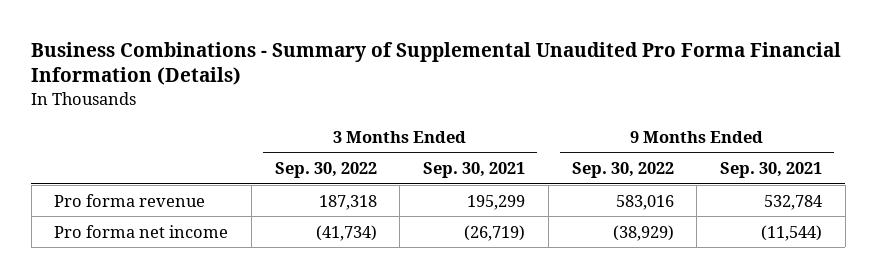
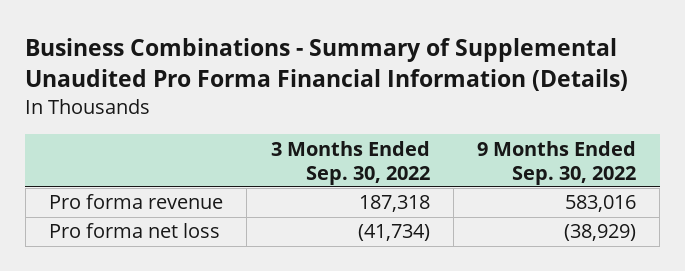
- | 3 Months Ended Sep. 30, 2022 | 3 Months Ended Sep. 30, 2021 | 9 Months Ended Sep. 30, 2022 | 9 Months Ended Sep. 30, 2021
+ | 3 Months Ended Sep. 30, 2022 | 9 Months Ended Sep. 30, 2022
- Pro forma net income | (41,734) | (26,719) | (38,929) | (11,544)
+ Pro forma net loss | (41,734) | (38,929)

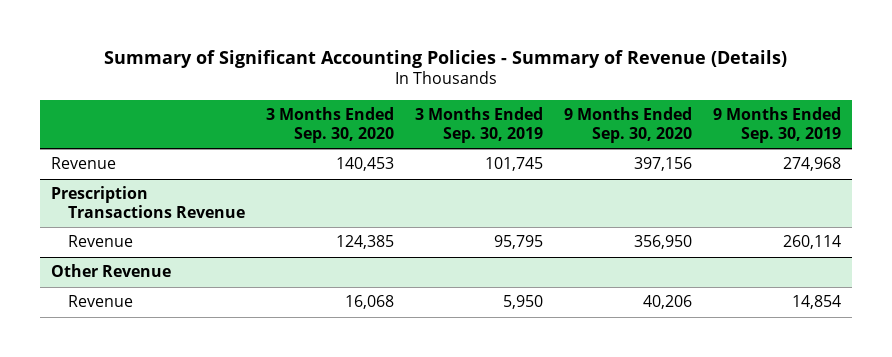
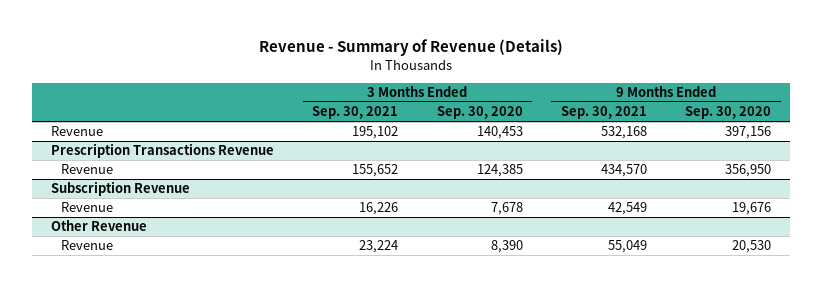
- Summary of Significant Accounting Policies - Summary of Revenue (Details)
+ Revenue - Summary of Revenue (Details)
- | 3 Months Ended Sep. 30, 2020 | 3 Months Ended Sep. 30, 2019 | 9 Months Ended Sep. 30, 2020 | 9 Months Ended Sep. 30, 2019
+ | 3 Months Ended Sep. 30, 2021 | 3 Months Ended Sep. 30, 2020 | 9 Months Ended Sep. 30, 2021 | 9 Months Ended Sep. 30, 2020
+ Subscription Revenue
+ Revenue | 16,226 | 7,678 | 42,549 | 19,676
@ Other Revenue
- Revenue | 16,068 | 5,950 | 40,206 | 14,854
+ Revenue | 23,224 | 8,390 | 55,049 | 20,530

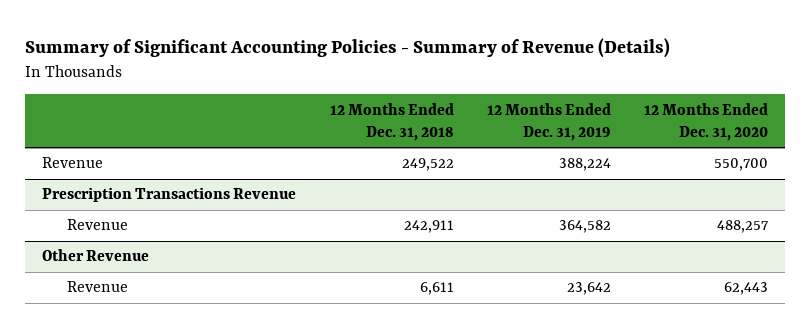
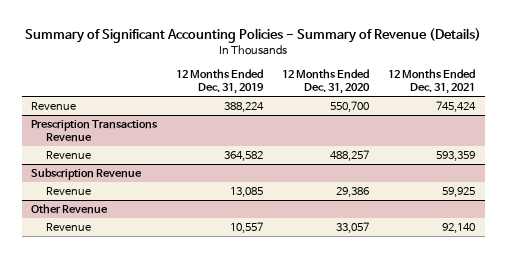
- | 12 Months Ended Dec. 31, 2018 | 12 Months Ended Dec. 31, 2019 | 12 Months Ended Dec. 31, 2020
+ | 12 Months Ended Dec. 31, 2019 | 12 Months Ended Dec. 31, 2020 | 12 Months Ended Dec. 31, 2021
+ Subscription Revenue
+ Revenue | 13,085 | 29,386 | 59,925
@ Other Revenue
- Revenue | 6,611 | 23,642 | 62,443
+ Revenue | 10,557 | 33,057 | 92,140

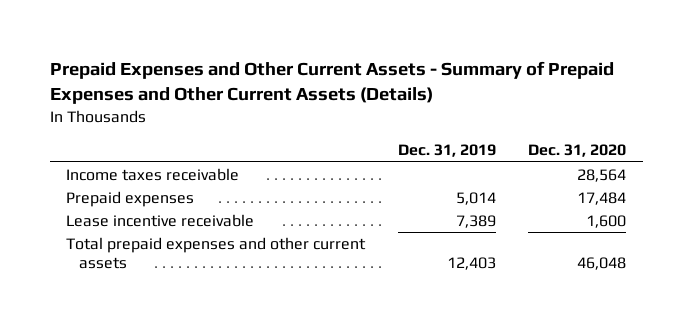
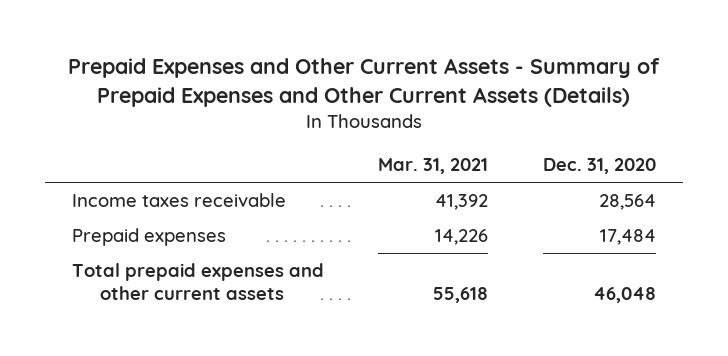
- | Dec. 31, 2019 | Dec. 31, 2020
+ | Mar. 31, 2021 | Dec. 31, 2020
- Lease incentive receivable | 7,389 | 1,600

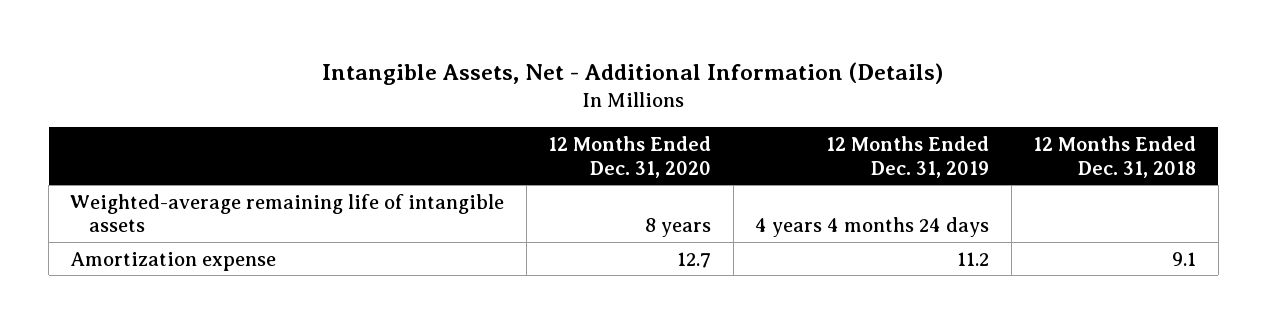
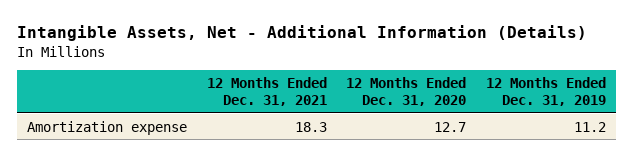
- | 12 Months Ended Dec. 31, 2020 | 12 Months Ended Dec. 31, 2019 | 12 Months Ended Dec. 31, 2018
+ | 12 Months Ended Dec. 31, 2021 | 12 Months Ended Dec. 31, 2020 | 12 Months Ended Dec. 31, 2019
- Weighted-average remaining life of intangible assets | 8 years | 4 years 4 months 24 days |

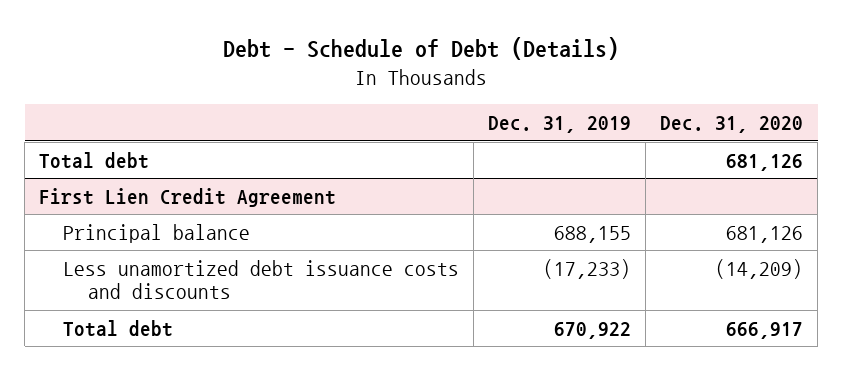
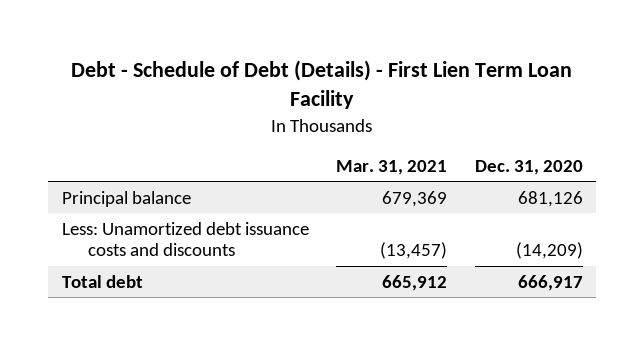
- Debt - Schedule of Debt (Details)
+ Debt - Schedule of Debt (Details) - First Lien Term Loan Facility
- | Dec. 31, 2019 | Dec. 31, 2020
+ | Mar. 31, 2021 | Dec. 31, 2020
- Total debt | | 681,126
- First Lien Credit Agreement
- Less unamortized debt issuance costs and discounts | (17,233) | (14,209)
+ Less: Unamortized debt issuance costs and discounts | (13,457) | (14,209)

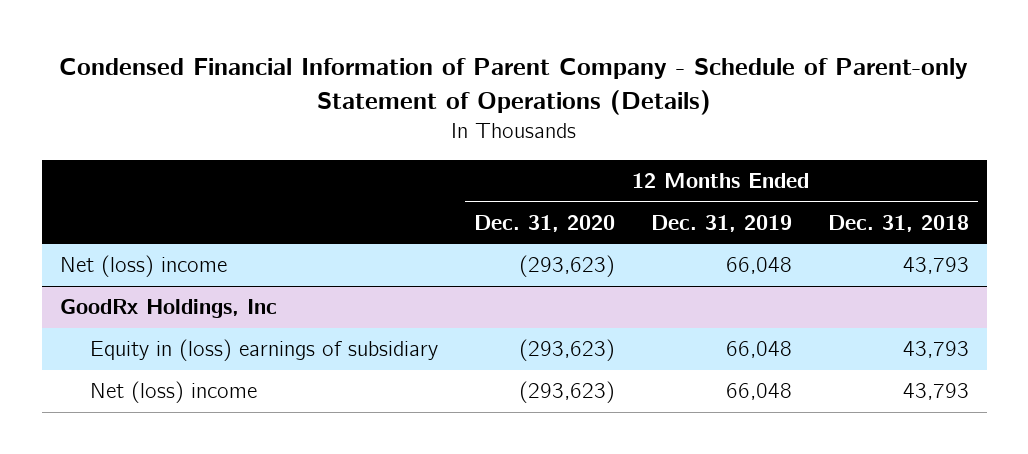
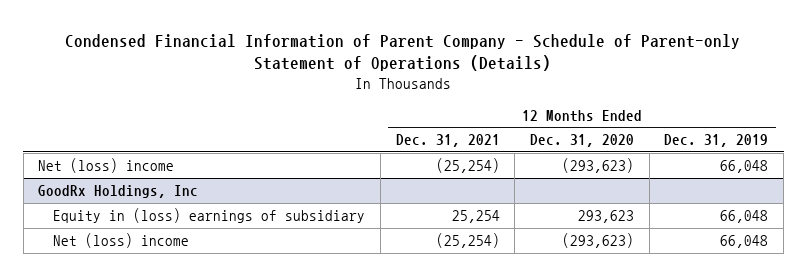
- | 12 Months Ended Dec. 31, 2020 | 12 Months Ended Dec. 31, 2019 | 12 Months Ended Dec. 31, 2018
+ | 12 Months Ended Dec. 31, 2021 | 12 Months Ended Dec. 31, 2020 | 12 Months Ended Dec. 31, 2019
@ GoodRx Holdings, Inc
- Equity in (loss) earnings of subsidiary | (293,623) | 66,048 | 43,793
+ Equity in (loss) earnings of subsidiary | 25,254 | 293,623 | 66,048

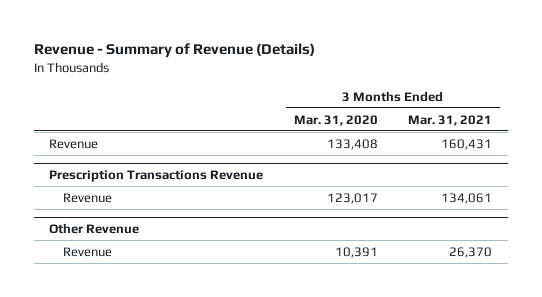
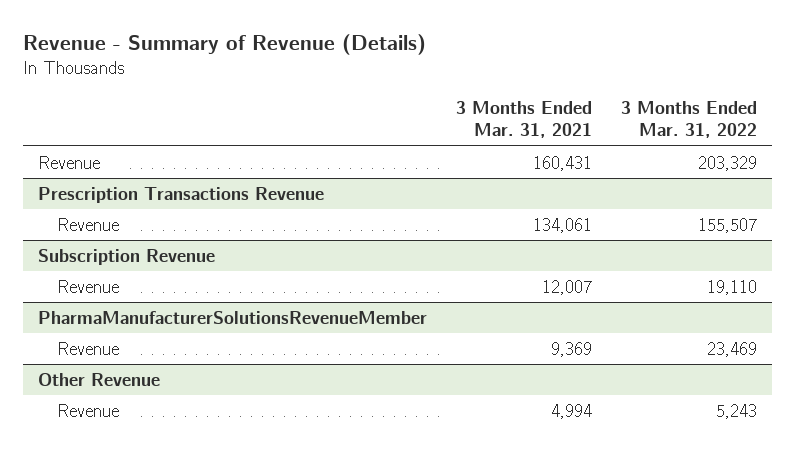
- | 3 Months Ended Mar. 31, 2020 | 3 Months Ended Mar. 31, 2021
+ | 3 Months Ended Mar. 31, 2021 | 3 Months Ended Mar. 31, 2022
+ Subscription Revenue
+ Revenue | 12,007 | 19,110
+ PharmaManufacturerSolutionsRevenueMember
+ Revenue | 9,369 | 23,469
@ Other Revenue
- Revenue | 10,391 | 26,370
+ Revenue | 4,994 | 5,243

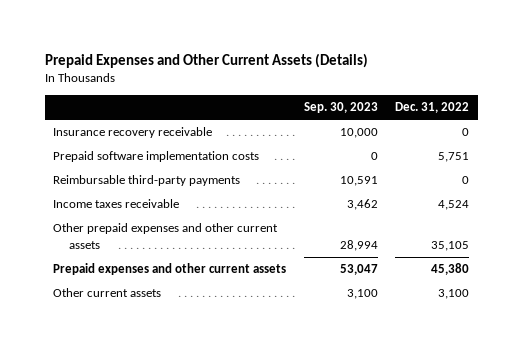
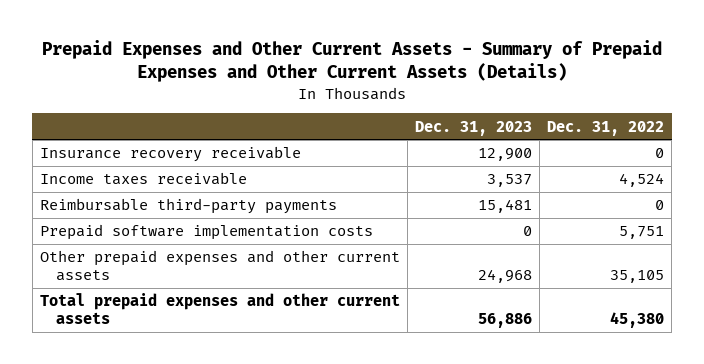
- Prepaid Expenses and Other Current Assets (Details)
+ Prepaid Expenses and Other Current Assets - Summary of Prepaid Expenses and Other Current Assets (Details)
- | Sep. 30, 2023 | Dec. 31, 2022
+ | Dec. 31, 2023 | Dec. 31, 2022
moved down: Reimbursable third-party payments | 15,481 | 0
moved down: Prepaid software implementation costs | 0 | 5,751
- Prepaid expenses and other current assets | 53,047 | 45,380
- Other current assets | 3,100 | 3,100
+ Total prepaid expenses and other current assets | 56,886 | 45,380

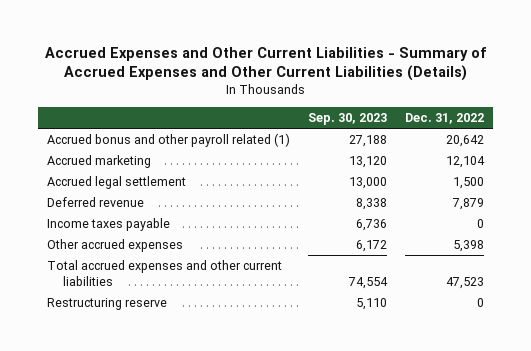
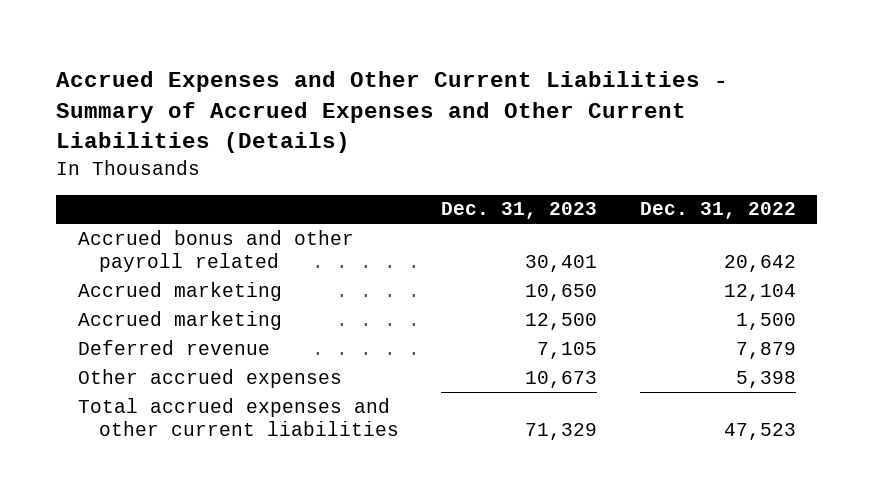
- | Sep. 30, 2023 | Dec. 31, 2022
+ | Dec. 31, 2023 | Dec. 31, 2022
- Accrued bonus and other payroll related (1) | 27,188 | 20,642
+ Accrued bonus and other payroll related | 30,401 | 20,642
- Accrued legal settlement | 13,000 | 1,500
+ Accrued marketing | 12,500 | 1,500
- Income taxes payable | 6,736 | 0
- Restructuring reserve | 5,110 | 0

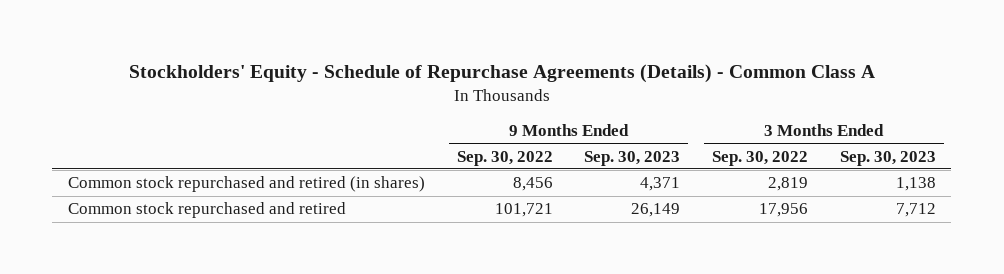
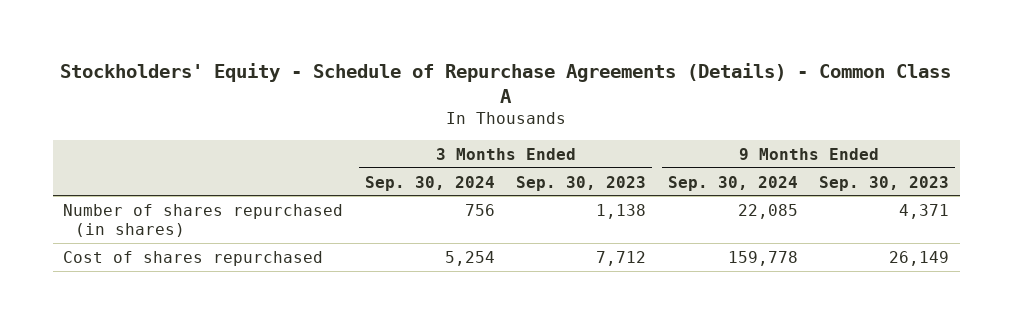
- | 9 Months Ended Sep. 30, 2022 | 9 Months Ended Sep. 30, 2023 | 3 Months Ended Sep. 30, 2022 | 3 Months Ended Sep. 30, 2023
+ | 3 Months Ended Sep. 30, 2024 | 3 Months Ended Sep. 30, 2023 | 9 Months Ended Sep. 30, 2024 | 9 Months Ended Sep. 30, 2023
- Common stock repurchased and retired (in shares) | 8,456 | 4,371 | 2,819 | 1,138
- Common stock repurchased and retired | 101,721 | 26,149 | 17,956 | 7,712
+ Number of shares repurchased (in shares) | 756 | 1,138 | 22,085 | 4,371
+ Cost of shares repurchased | 5,254 | 7,712 | 159,778 | 26,149

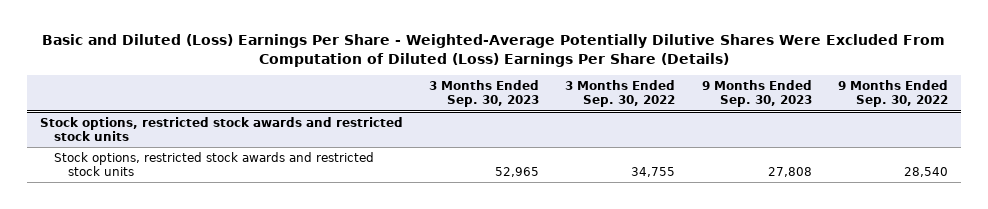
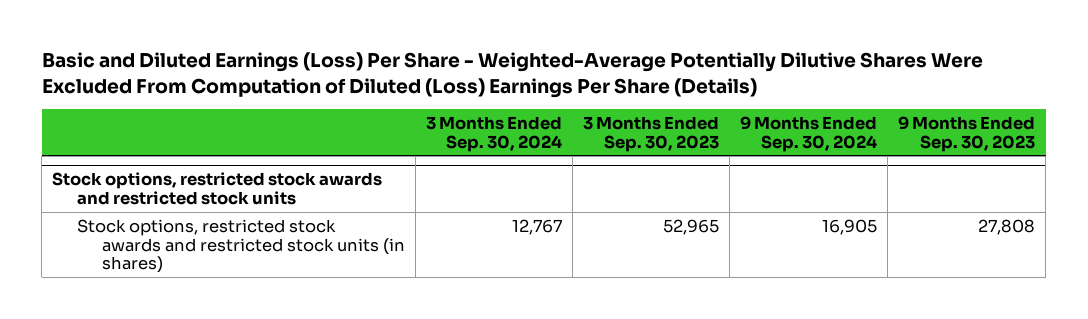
- Basic and Diluted (Loss) Earnings Per Share - Weighted-Average Potentially Dilutive Shares Were Excluded From Computation of Diluted (Loss) Earnings Per Share (Details)
+ Basic and Diluted Earnings (Loss) Per Share - Weighted-Average Potentially Dilutive Shares Were Excluded From Computation of Diluted (Loss) Earnings Per Share (Details)
- | 3 Months Ended Sep. 30, 2023 | 3 Months Ended Sep. 30, 2022 | 9 Months Ended Sep. 30, 2023 | 9 Months Ended Sep. 30, 2022
+ | 3 Months Ended Sep. 30, 2024 | 3 Months Ended Sep. 30, 2023 | 9 Months Ended Sep. 30, 2024 | 9 Months Ended Sep. 30, 2023
@ Stock options, restricted stock awards and restricted stock units
- Stock options, restricted stock awards and restricted stock units | 52,965 | 34,755 | 27,808 | 28,540
+ Stock options, restricted stock awards and restricted stock units (in shares) | 12,767 | 52,965 | 16,905 | 27,808

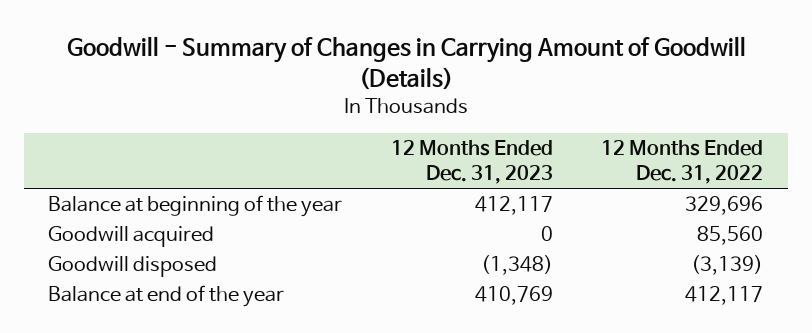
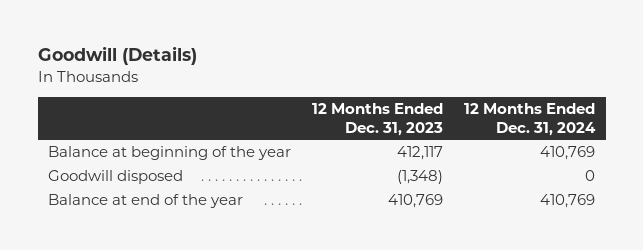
- Goodwill - Summary of Changes in Carrying Amount of Goodwill (Details)
+ Goodwill (Details)
- | 12 Months Ended Dec. 31, 2023 | 12 Months Ended Dec. 31, 2022
+ | 12 Months Ended Dec. 31, 2023 | 12 Months Ended Dec. 31, 2024
- Goodwill acquired | 0 | 85,560

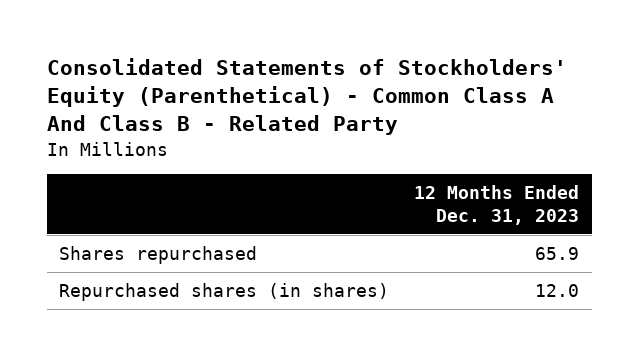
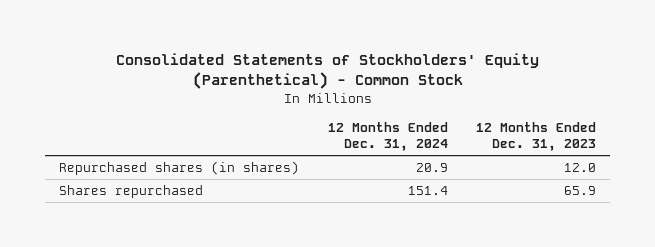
- Consolidated Statements of Stockholders' Equity (Parenthetical) - Common Class A And Class B - Related Party
+ Consolidated Statements of Stockholders' Equity (Parenthetical) - Common Stock
- | 12 Months Ended Dec. 31, 2023
+ | 12 Months Ended Dec. 31, 2024 | 12 Months Ended Dec. 31, 2023
moved down: Shares repurchased | 151.4 | 65.9

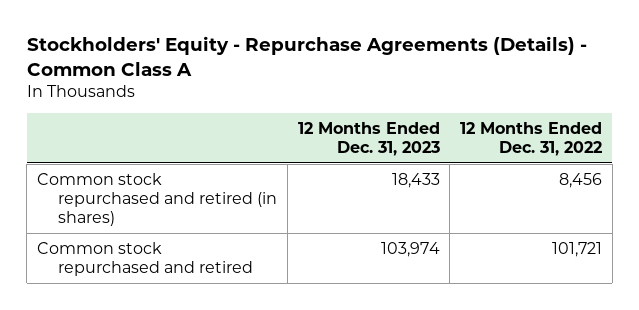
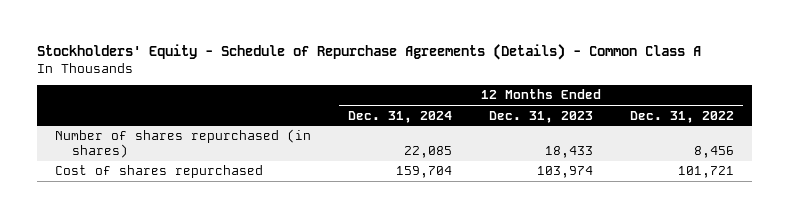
- Stockholders' Equity - Repurchase Agreements (Details) - Common Class A
+ Stockholders' Equity - Schedule of Repurchase Agreements (Details) - Common Class A
- | 12 Months Ended Dec. 31, 2023 | 12 Months Ended Dec. 31, 2022
+ | 12 Months Ended Dec. 31, 2024 | 12 Months Ended Dec. 31, 2023 | 12 Months Ended Dec. 31, 2022
- Common stock repurchased and retired (in shares) | 18,433 | 8,456
- Common stock repurchased and retired | 103,974 | 101,721
+ Number of shares repurchased (in shares) | 22,085 | 18,433 | 8,456
+ Cost of shares repurchased | 159,704 | 103,974 | 101,721

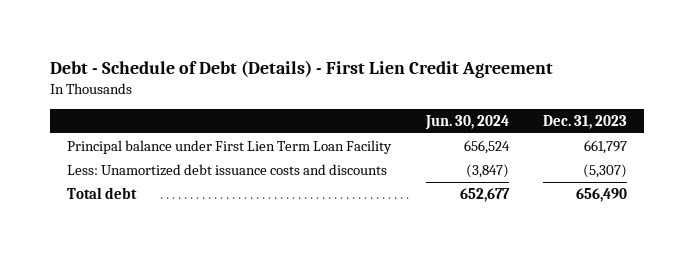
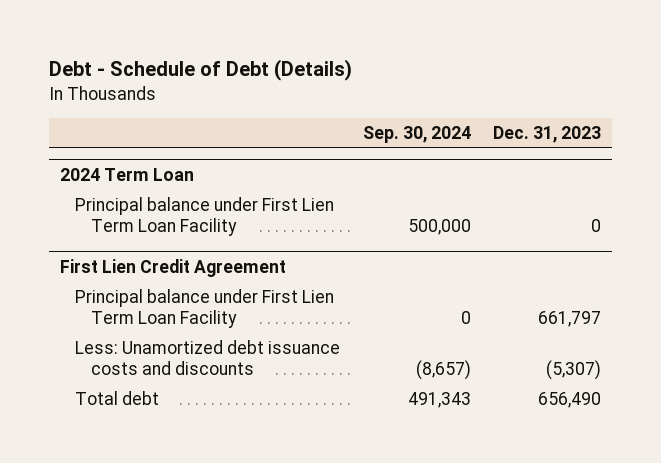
- Debt - Schedule of Debt (Details) - First Lien Credit Agreement
+ Debt - Schedule of Debt (Details)
- | Jun. 30, 2024 | Dec. 31, 2023
+ | Sep. 30, 2024 | Dec. 31, 2023
+ 2024 Term Loan
+ Principal balance under First Lien Term Loan Facility | 500,000 | 0
+ First Lien Credit Agreement

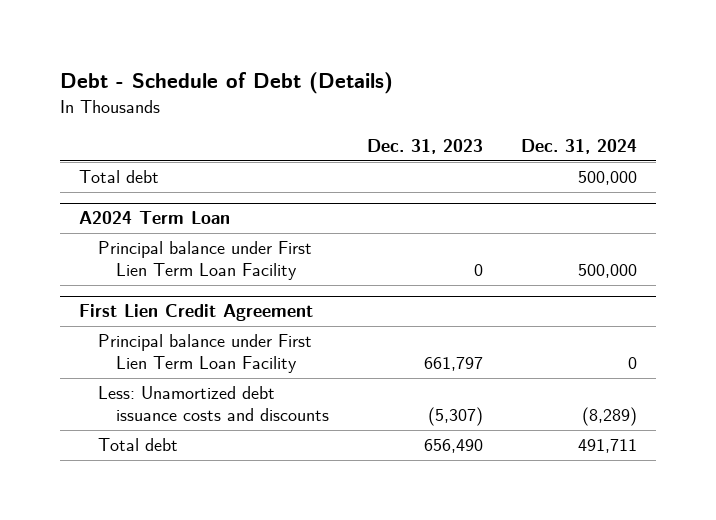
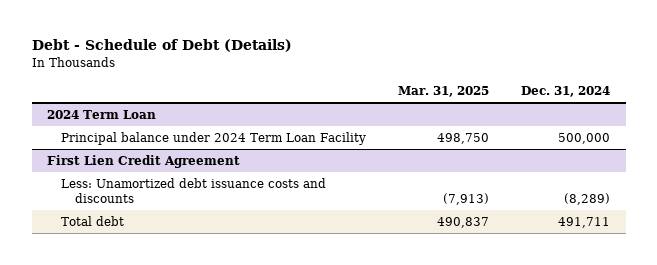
- | Dec. 31, 2023 | Dec. 31, 2024
+ | Mar. 31, 2025 | Dec. 31, 2024
- Total debt | | 500,000
- A2024 Term Loan
- Principal balance under First Lien Term Loan Facility | 0 | 500,000
+ 2024 Term Loan
+ Principal balance under 2024 Term Loan Facility | 498,750 | 500,000
@ First Lien Credit Agreement
- Principal balance under First Lien Term Loan Facility | 661,797 | 0

